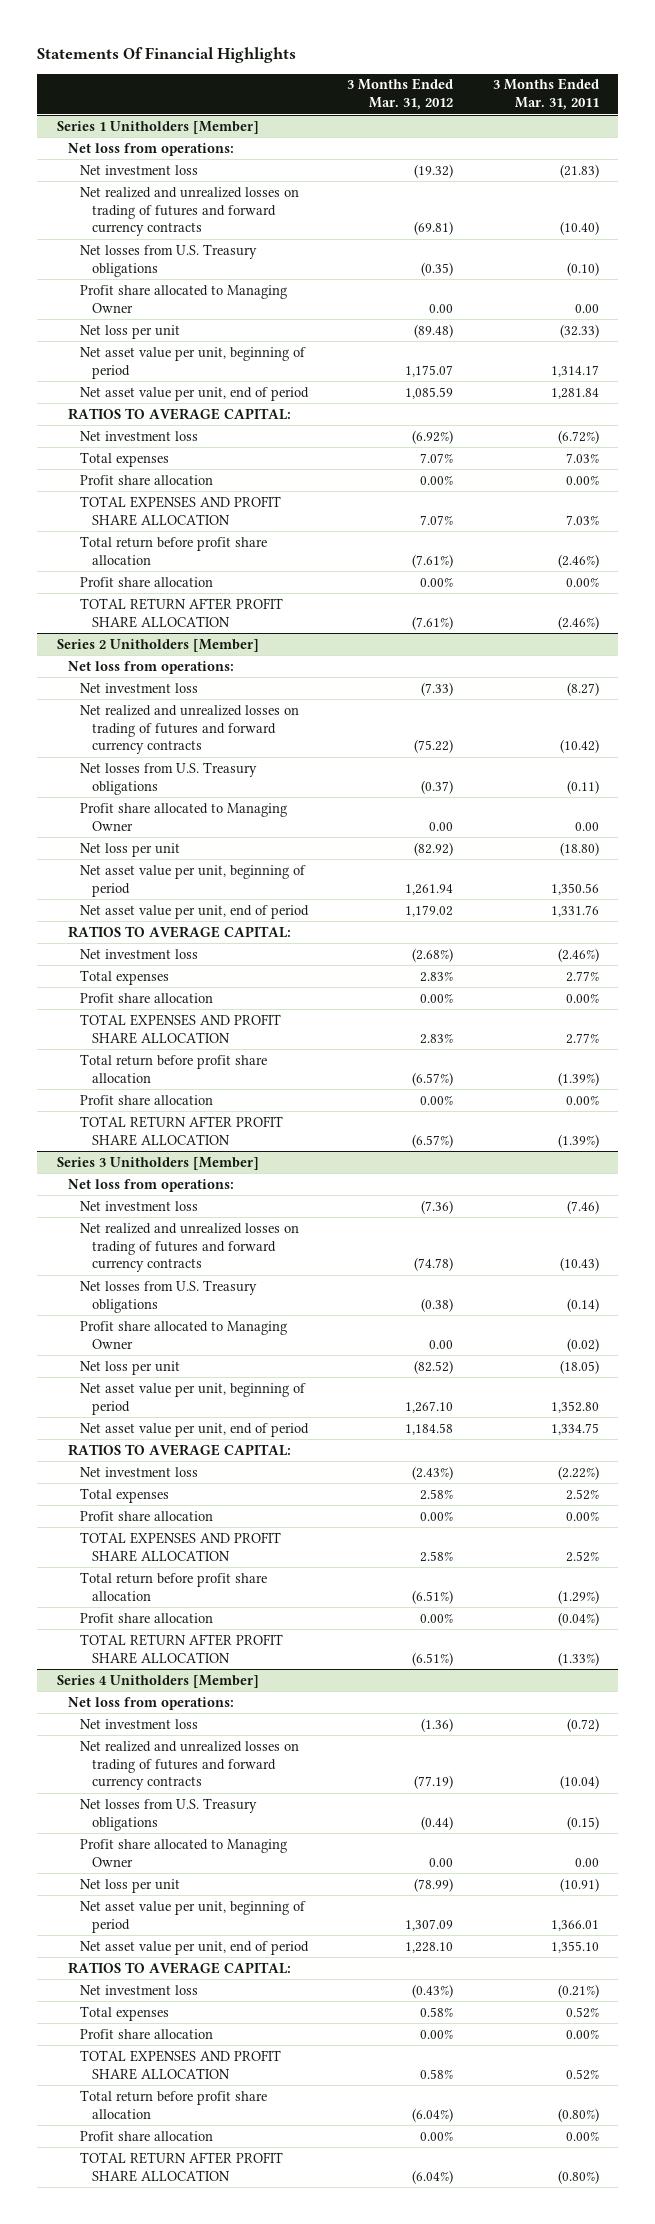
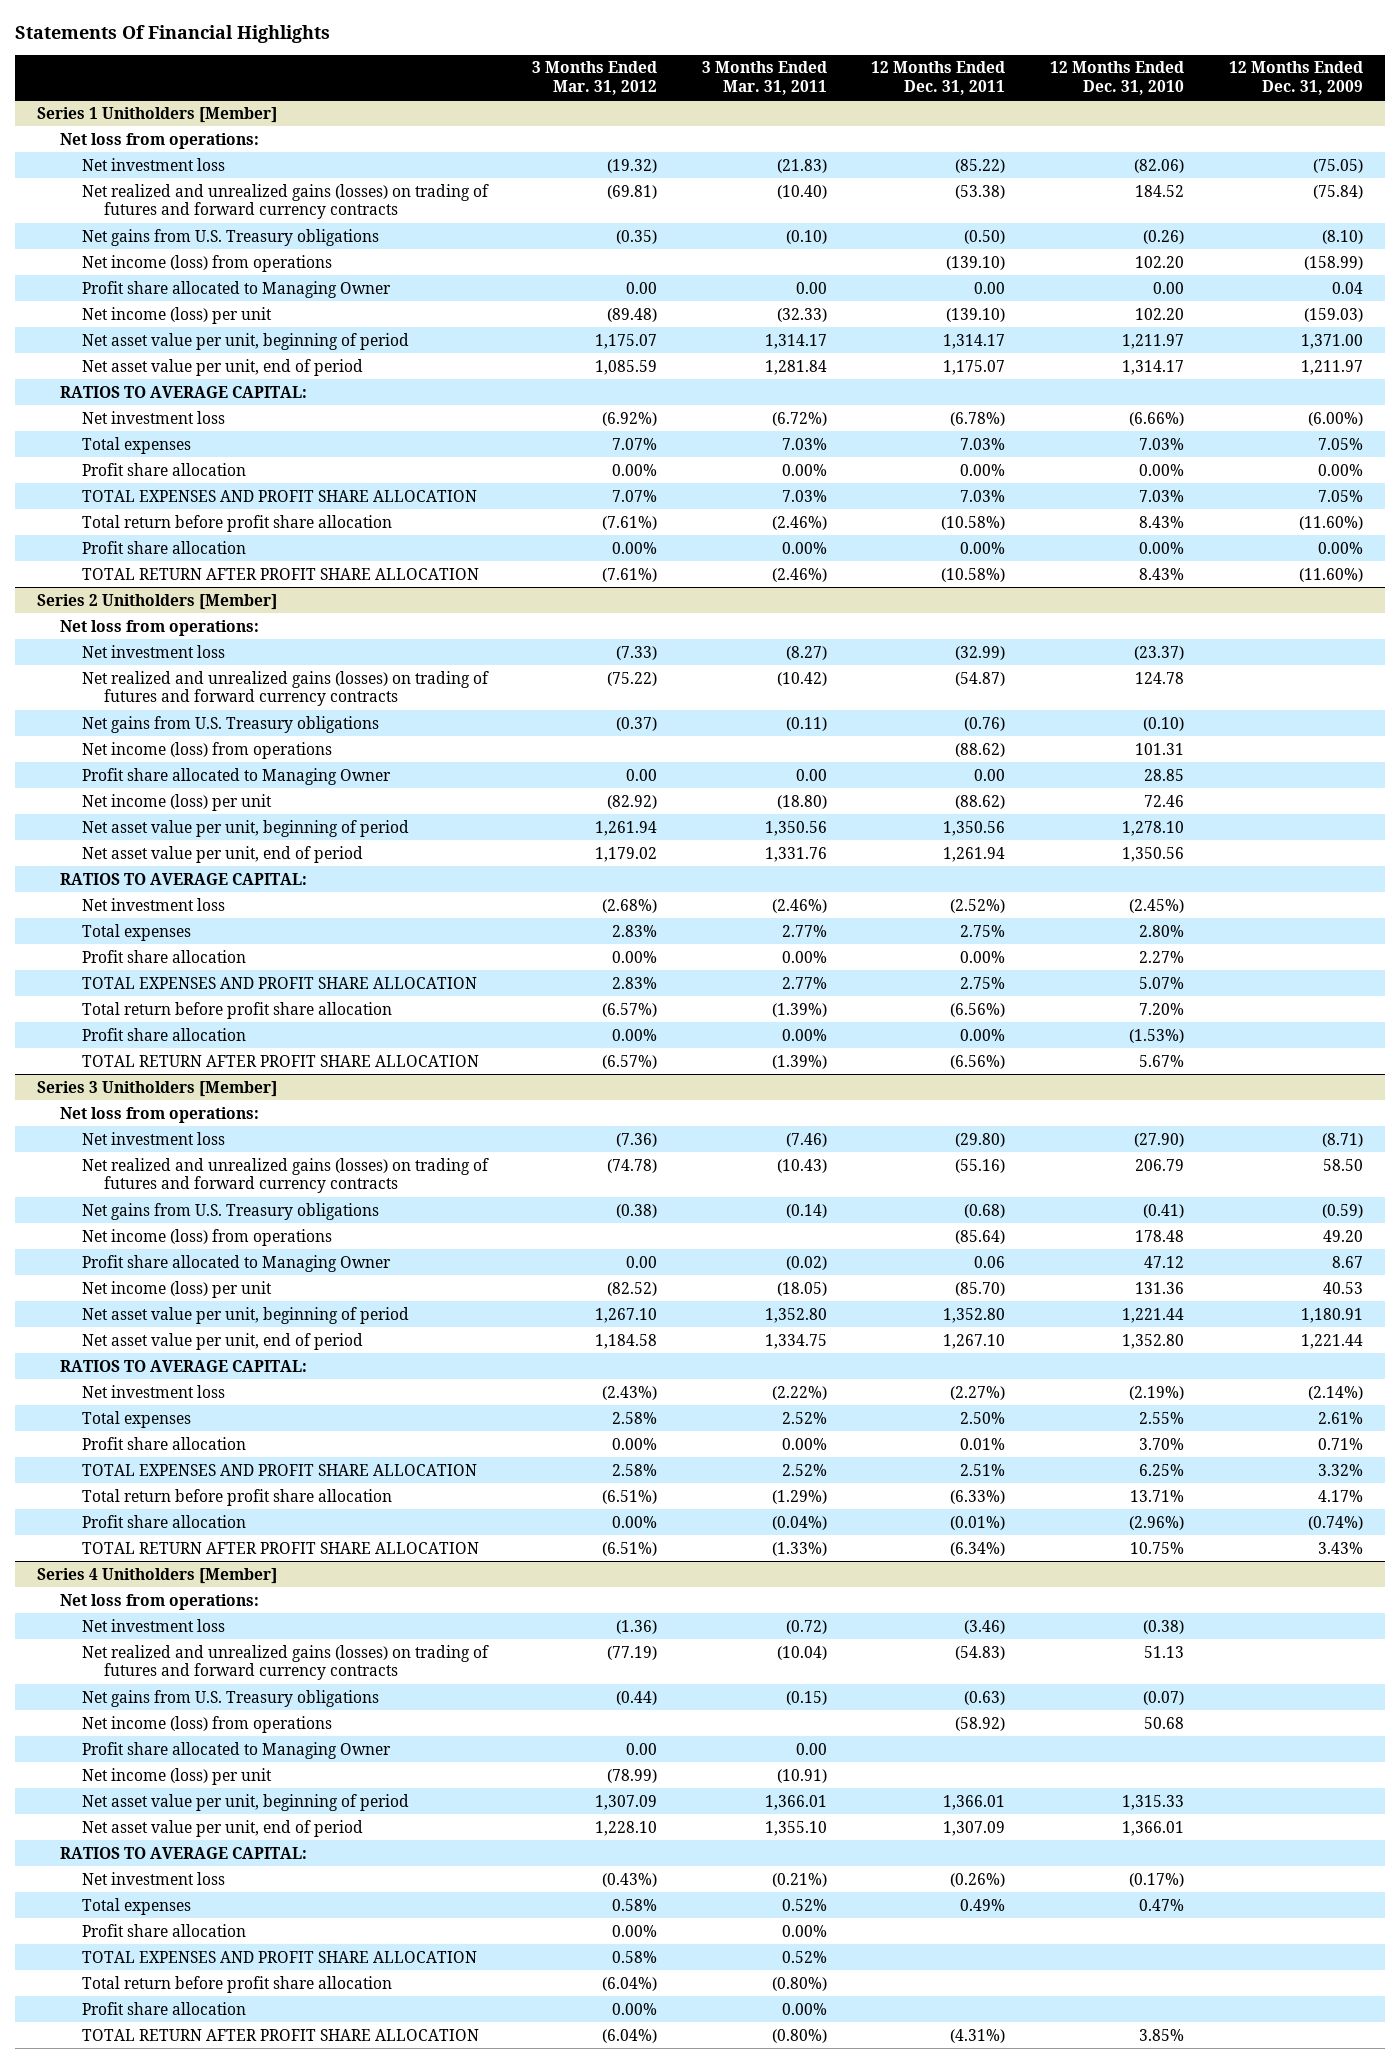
- | 3 Months Ended Mar. 31, 2012 | 3 Months Ended Mar. 31, 2011
+ | 3 Months Ended Mar. 31, 2012 | 3 Months Ended Mar. 31, 2011 | 12 Months Ended Dec. 31, 2011 | 12 Months Ended Dec. 31, 2010 | 12 Months Ended Dec. 31, 2009
@ Series 1 Unitholders [Member]
- Net realized and unrealized losses on trading of futures and forward currency contracts | (69.81) | (10.40)
- Net losses from U.S. Treasury obligations | (0.35) | (0.10)
+ Net realized and unrealized gains (losses) on trading of futures and forward currency contracts | (69.81) | (10.40) | (53.38) | 184.52 | (75.84)
+ Net gains from U.S. Treasury obligations | (0.35) | (0.10) | (0.50) | (0.26) | (8.10)
+ Net income (loss) from operations | | | (139.10) | 102.20 | (158.99)
- Net loss per unit | (89.48) | (32.33)
+ Net income (loss) per unit | (89.48) | (32.33) | (139.10) | 102.20 | (159.03)
@ Series 2 Unitholders [Member]
- Net realized and unrealized losses on trading of futures and forward currency contracts | (75.22) | (10.42)
- Net losses from U.S. Treasury obligations | (0.37) | (0.11)
+ Net realized and unrealized gains (losses) on trading of futures and forward currency contracts | (75.22) | (10.42) | (54.87) | 124.78 |
+ Net gains from U.S. Treasury obligations | (0.37) | (0.11) | (0.76) | (0.10) |
+ Net income (loss) from operations | | | (88.62) | 101.31 |
- Net loss per unit | (82.92) | (18.80)
+ Net income (loss) per unit | (82.92) | (18.80) | (88.62) | 72.46 |
@ Series 3 Unitholders [Member]
- Net realized and unrealized losses on trading of futures and forward currency contracts | (74.78) | (10.43)
- Net losses from U.S. Treasury obligations | (0.38) | (0.14)
+ Net realized and unrealized gains (losses) on trading of futures and forward currency contracts | (74.78) | (10.43) | (55.16) | 206.79 | 58.50
+ Net gains from U.S. Treasury obligations | (0.38) | (0.14) | (0.68) | (0.41) | (0.59)
+ Net income (loss) from operations | | | (85.64) | 178.48 | 49.20
- Net loss per unit | (82.52) | (18.05)
+ Net income (loss) per unit | (82.52) | (18.05) | (85.70) | 131.36 | 40.53
@ Series 4 Unitholders [Member]
- Net realized and unrealized losses on trading of futures and forward currency contracts | (77.19) | (10.04)
- Net losses from U.S. Treasury obligations | (0.44) | (0.15)
+ Net realized and unrealized gains (losses) on trading of futures and forward currency contracts | (77.19) | (10.04) | (54.83) | 51.13 |
+ Net gains from U.S. Treasury obligations | (0.44) | (0.15) | (0.63) | (0.07) |
+ Net income (loss) from operations | | | (58.92) | 50.68 |
- Net loss per unit | (78.99) | (10.91)
+ Net income (loss) per unit | (78.99) | (10.91) | | |

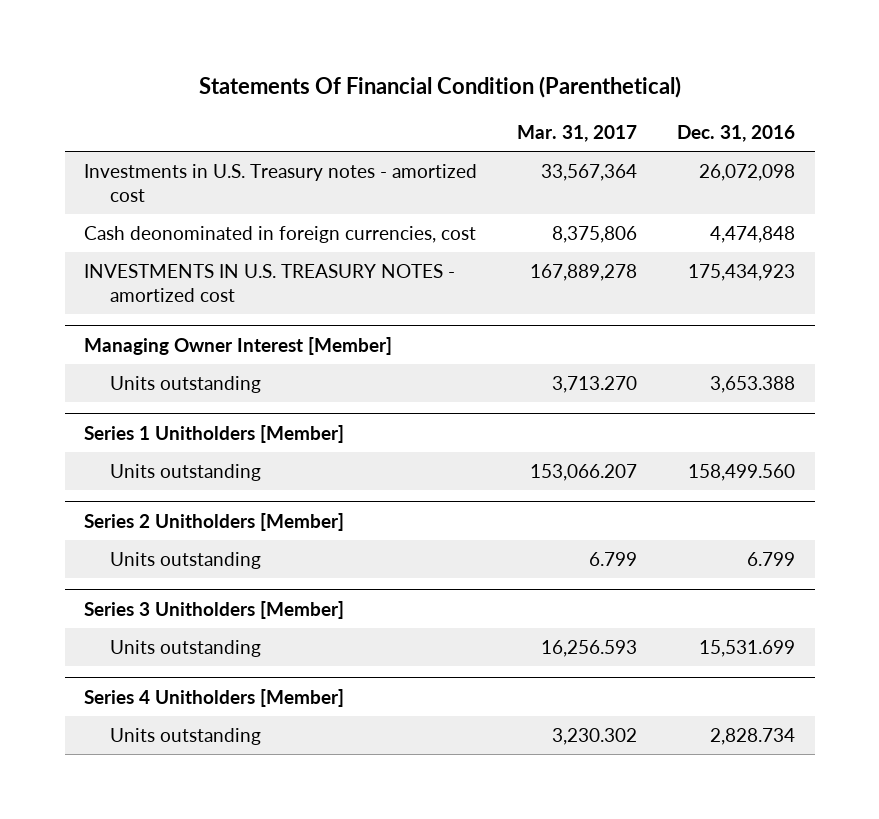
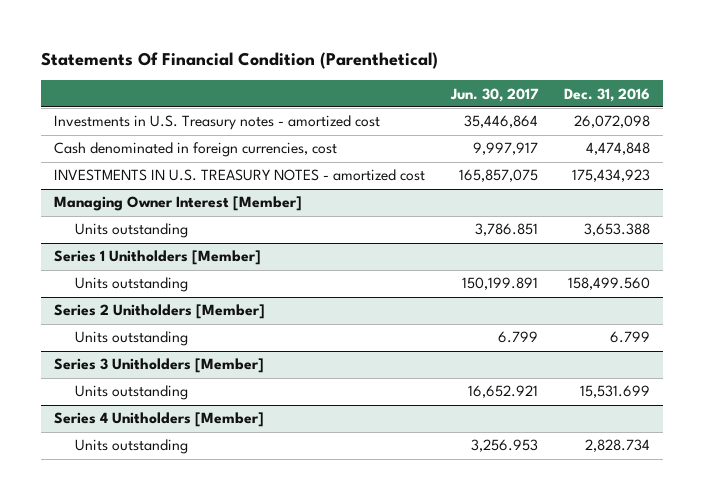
- | Mar. 31, 2017 | Dec. 31, 2016
+ | Jun. 30, 2017 | Dec. 31, 2016
- Cash deonominated in foreign currencies, cost | 8,375,806 | 4,474,848
+ Cash denominated in foreign currencies, cost | 9,997,917 | 4,474,848

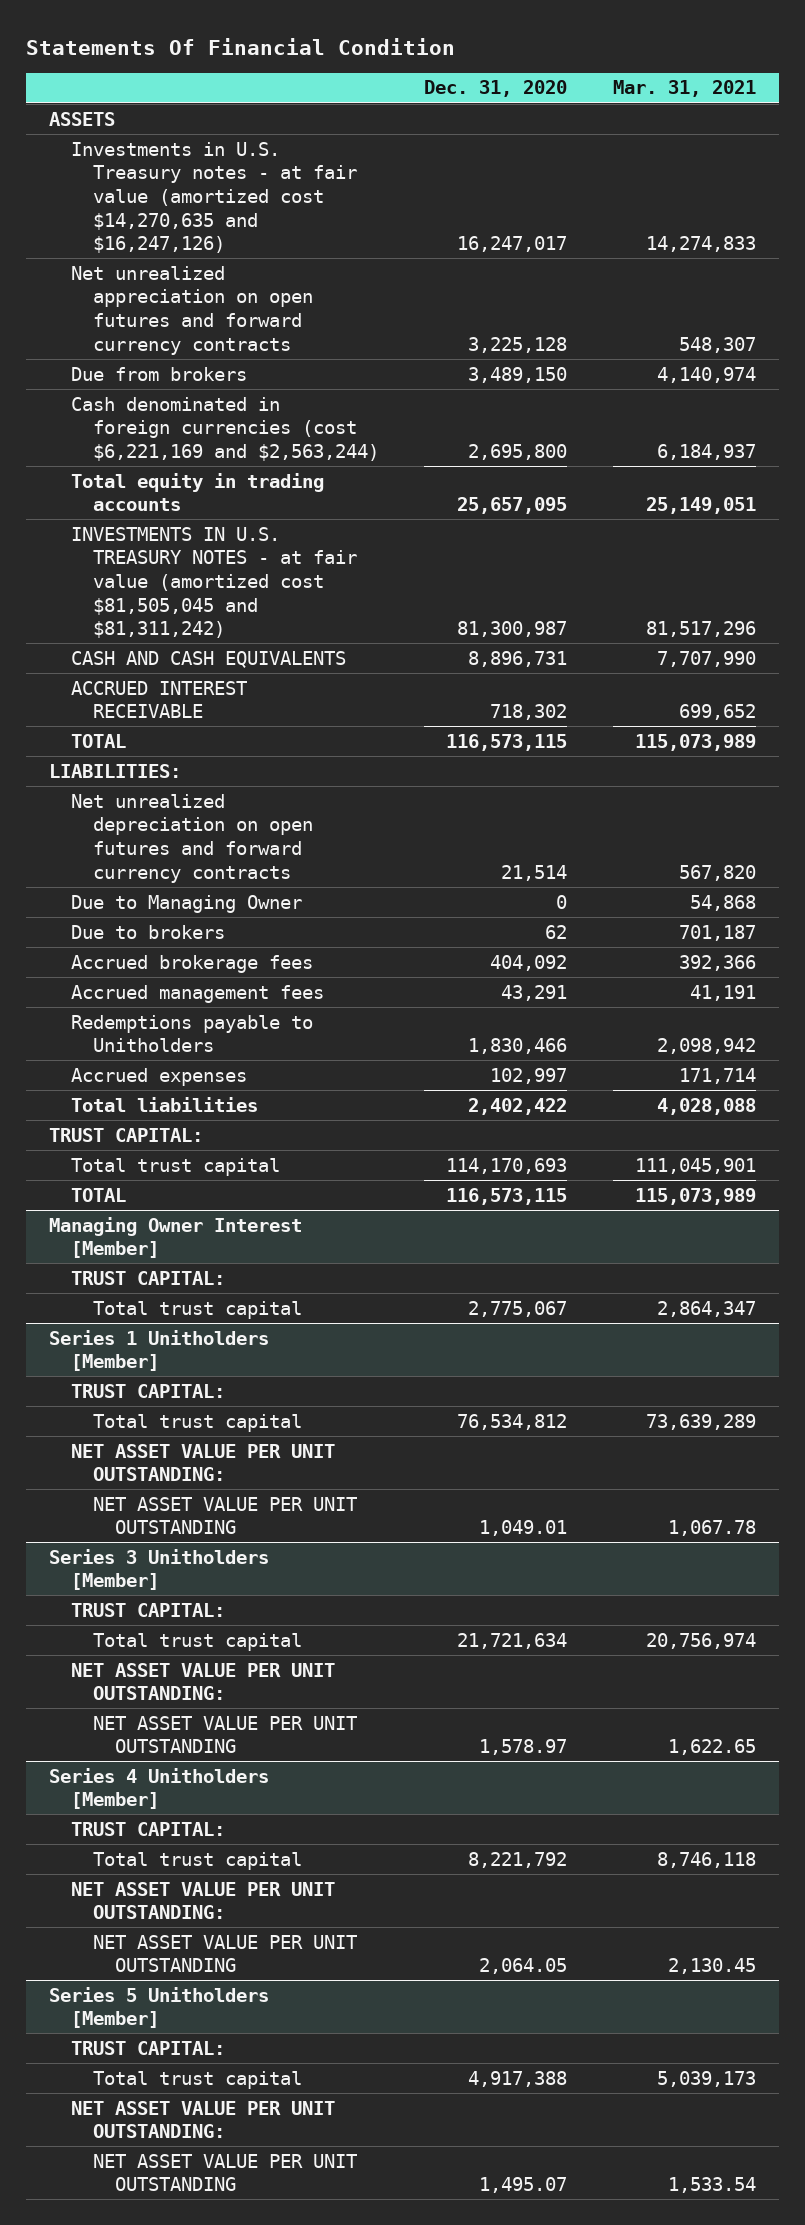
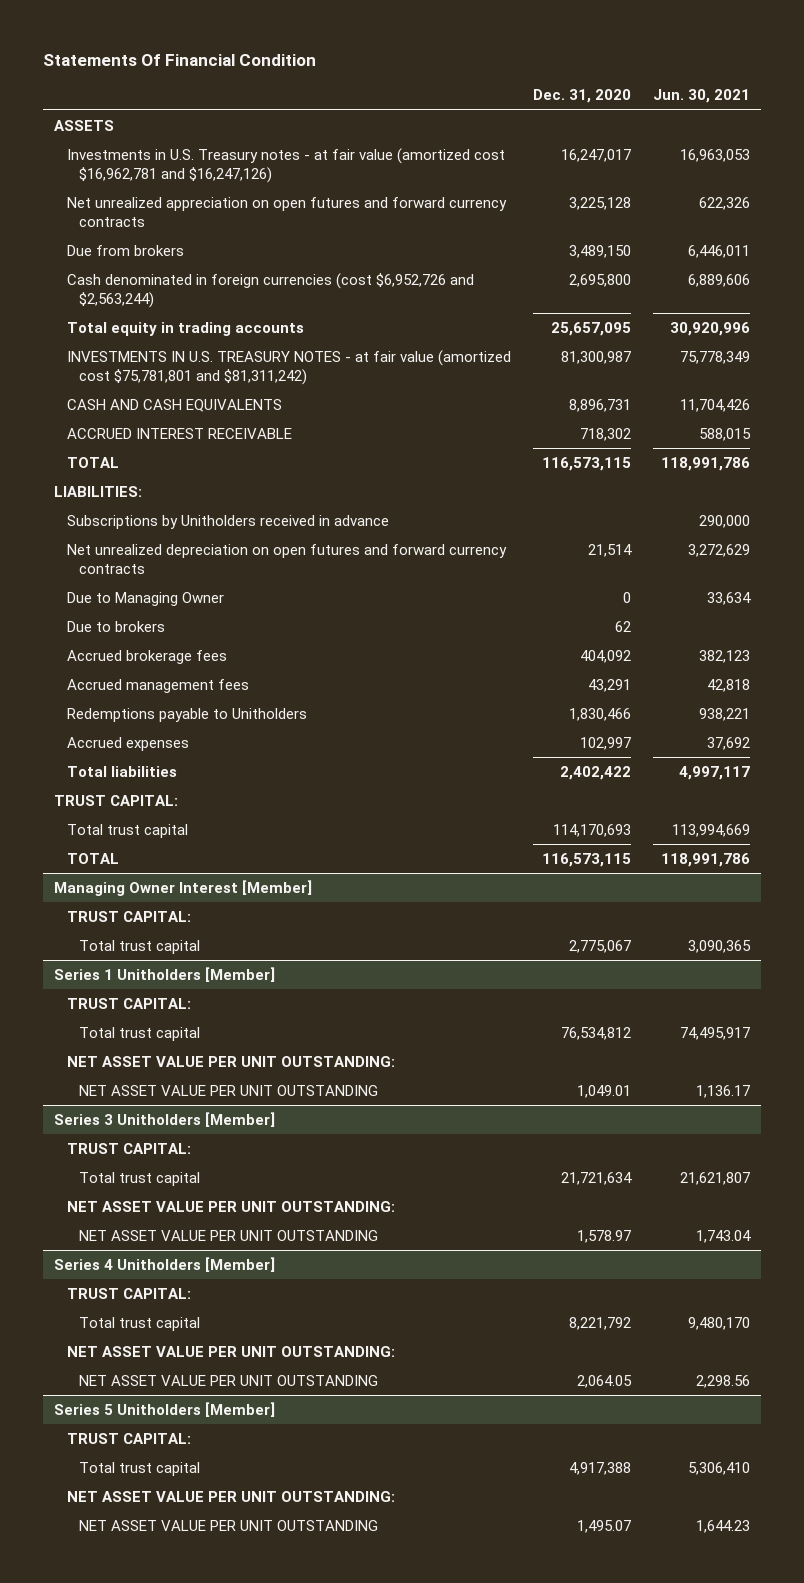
- | Dec. 31, 2020 | Mar. 31, 2021
+ | Dec. 31, 2020 | Jun. 30, 2021
- Investments in U.S. Treasury notes - at fair value (amortized cost $14,270,635 and $16,247,126) | 16,247,017 | 14,274,833
+ Investments in U.S. Treasury notes - at fair value (amortized cost $16,962,781 and $16,247,126) | 16,247,017 | 16,963,053
- Cash denominated in foreign currencies (cost $6,221,169 and $2,563,244) | 2,695,800 | 6,184,937
+ Cash denominated in foreign currencies (cost $6,952,726 and $2,563,244) | 2,695,800 | 6,889,606
- INVESTMENTS IN U.S. TREASURY NOTES - at fair value (amortized cost $81,505,045 and $81,311,242) | 81,300,987 | 81,517,296
+ INVESTMENTS IN U.S. TREASURY NOTES - at fair value (amortized cost $75,781,801 and $81,311,242) | 81,300,987 | 75,778,349
+ Subscriptions by Unitholders received in advance | | 290,000

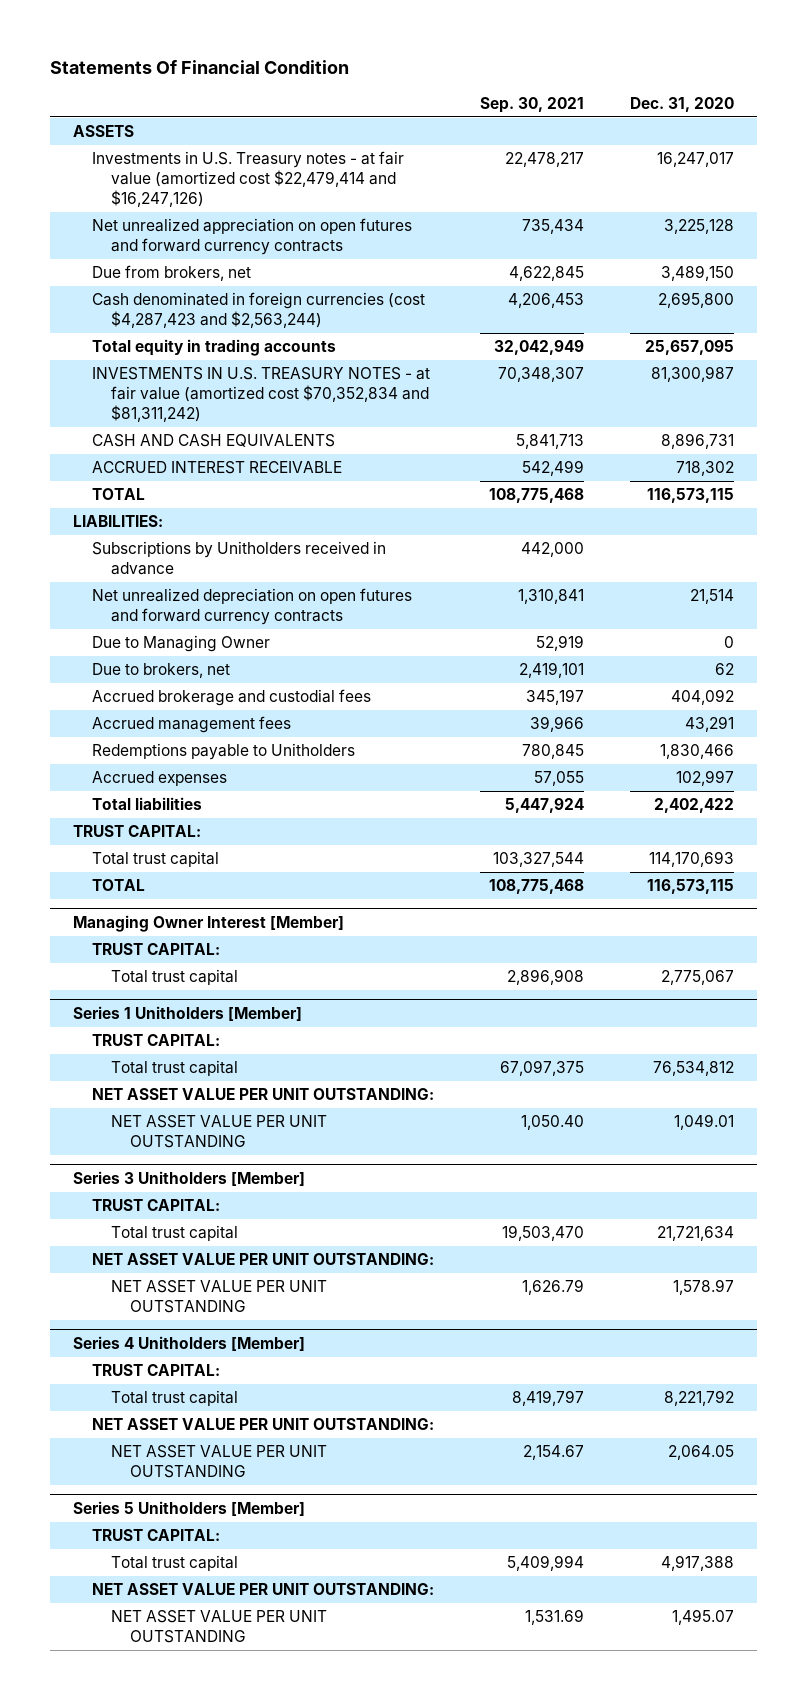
- | Dec. 31, 2020 | Jun. 30, 2021
+ | Sep. 30, 2021 | Dec. 31, 2020
- Investments in U.S. Treasury notes - at fair value (amortized cost $16,962,781 and $16,247,126) | 16,247,017 | 16,963,053
+ Investments in U.S. Treasury notes - at fair value (amortized cost $22,479,414 and $16,247,126) | 22,478,217 | 16,247,017
- Due from brokers | 3,489,150 | 6,446,011
- Cash denominated in foreign currencies (cost $6,952,726 and $2,563,244) | 2,695,800 | 6,889,606
+ Due from brokers, net | 4,622,845 | 3,489,150
+ Cash denominated in foreign currencies (cost $4,287,423 and $2,563,244) | 4,206,453 | 2,695,800
- INVESTMENTS IN U.S. TREASURY NOTES - at fair value (amortized cost $75,781,801 and $81,311,242) | 81,300,987 | 75,778,349
+ INVESTMENTS IN U.S. TREASURY NOTES - at fair value (amortized cost $70,352,834 and $81,311,242) | 70,348,307 | 81,300,987
- Due to brokers | 62 |
- Accrued brokerage fees | 404,092 | 382,123
+ Due to brokers, net | 2,419,101 | 62
+ Accrued brokerage and custodial fees | 345,197 | 404,092

